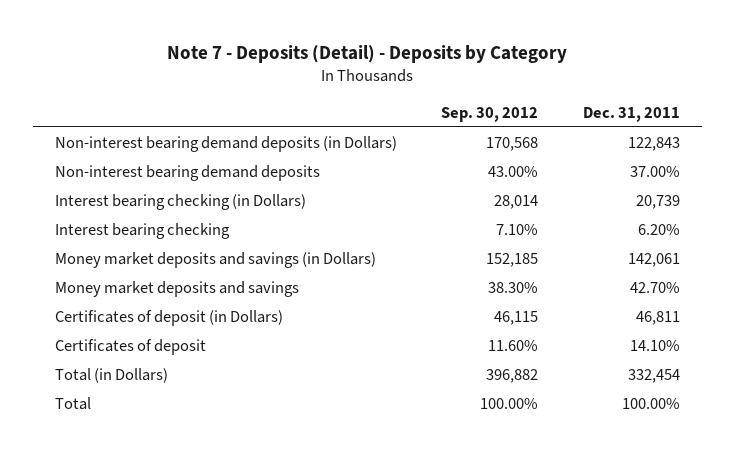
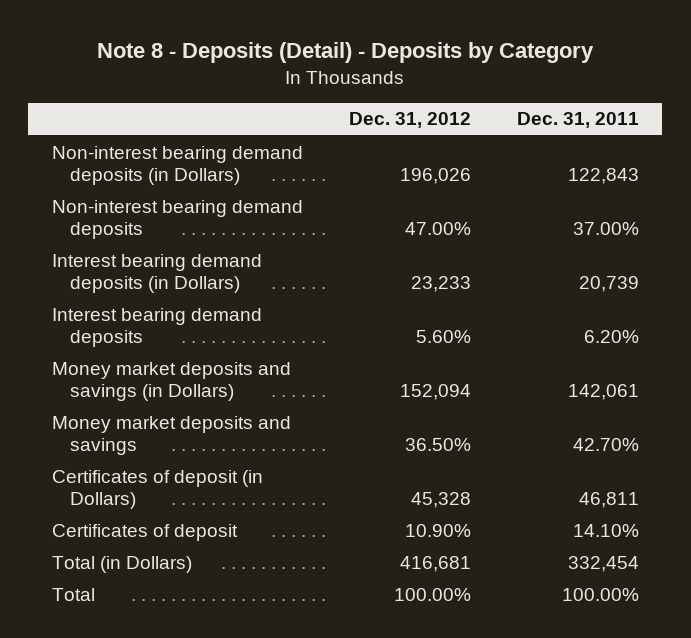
- Note 7 - Deposits (Detail) - Deposits by Category
+ Note 8 - Deposits (Detail) - Deposits by Category
- | Sep. 30, 2012 | Dec. 31, 2011
+ | Dec. 31, 2012 | Dec. 31, 2011
- Interest bearing checking (in Dollars) | 28,014 | 20,739
- Interest bearing checking | 7.10% | 6.20%
+ Interest bearing demand deposits (in Dollars) | 23,233 | 20,739
+ Interest bearing demand deposits | 5.60% | 6.20%

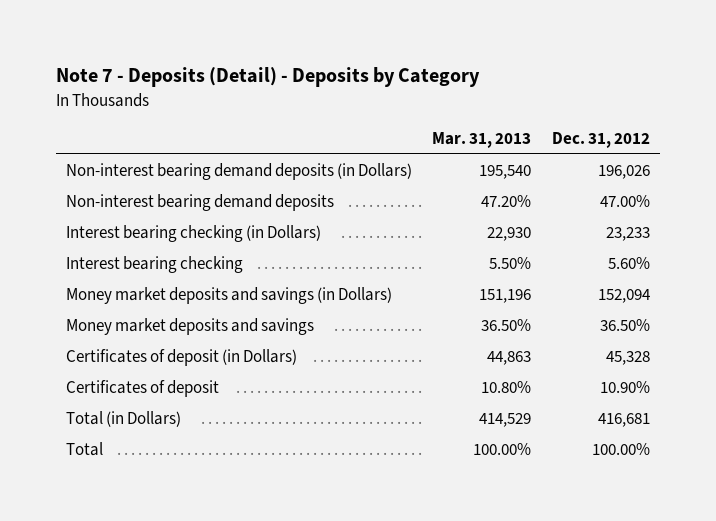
- Note 8 - Deposits (Detail) - Deposits by Category
+ Note 7 - Deposits (Detail) - Deposits by Category
- | Dec. 31, 2012 | Dec. 31, 2011
+ | Mar. 31, 2013 | Dec. 31, 2012
- Interest bearing demand deposits (in Dollars) | 23,233 | 20,739
- Interest bearing demand deposits | 5.60% | 6.20%
+ Interest bearing checking (in Dollars) | 22,930 | 23,233
+ Interest bearing checking | 5.50% | 5.60%

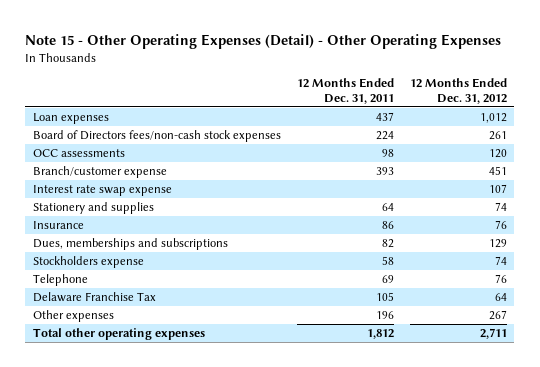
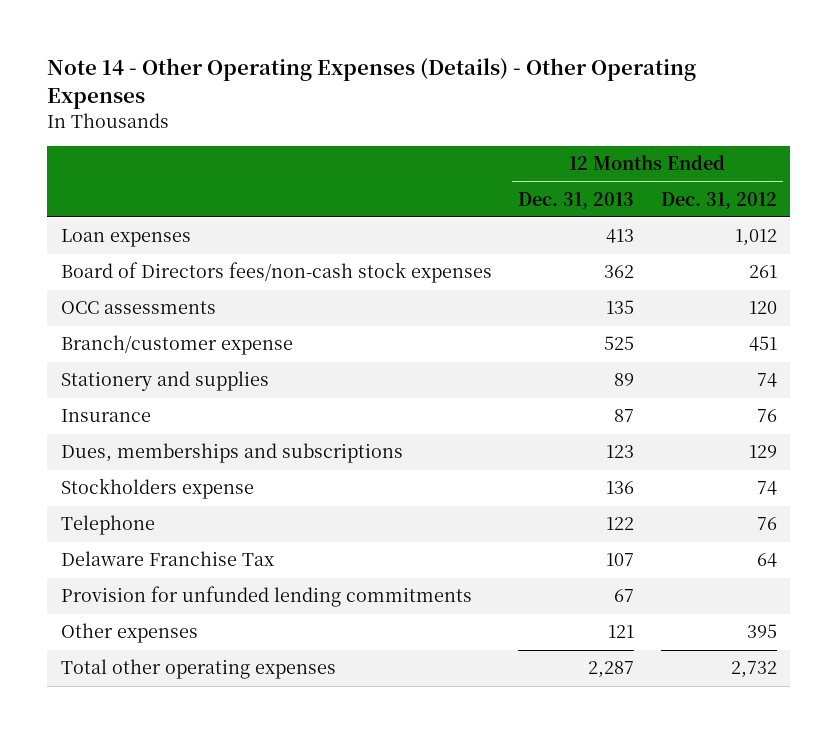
- Note 15 - Other Operating Expenses (Detail) - Other Operating Expenses
+ Note 14 - Other Operating Expenses (Details) - Other Operating Expenses
- | 12 Months Ended Dec. 31, 2011 | 12 Months Ended Dec. 31, 2012
+ | 12 Months Ended Dec. 31, 2013 | 12 Months Ended Dec. 31, 2012
- Interest rate swap expense | | 107
- Other expenses | 196 | 267
- Total other operating expenses | 1,812 | 2,711
+ Provision for unfunded lending commitments | 67 |
+ Other expenses | 121 | 395
+ Total other operating expenses | 2,287 | 2,732

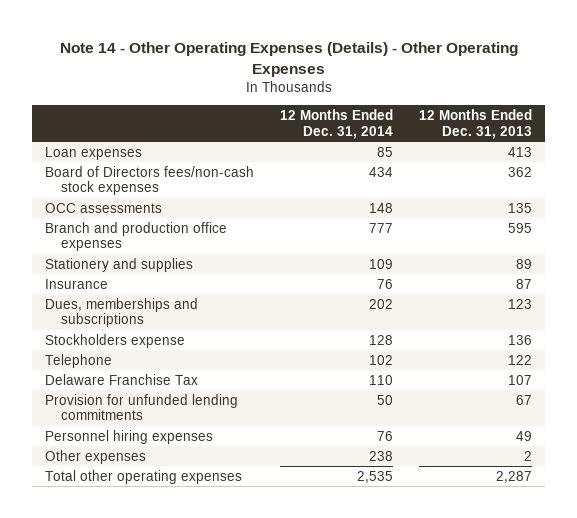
- | 12 Months Ended Dec. 31, 2013 | 12 Months Ended Dec. 31, 2012
+ | 12 Months Ended Dec. 31, 2014 | 12 Months Ended Dec. 31, 2013
- Branch/customer expense | 525 | 451
+ Branch and production office expenses | 777 | 595
- Other expenses | 121 | 395
+ Personnel hiring expenses | 76 | 49
+ Other expenses | 238 | 2

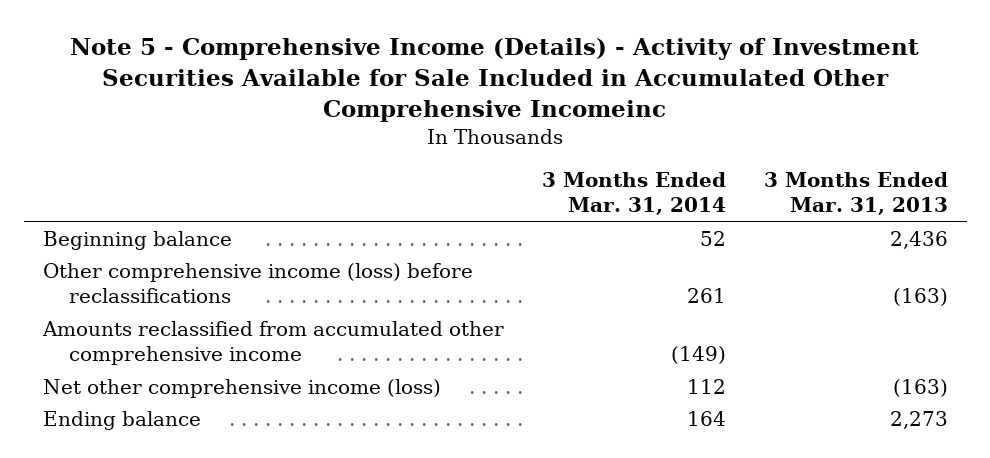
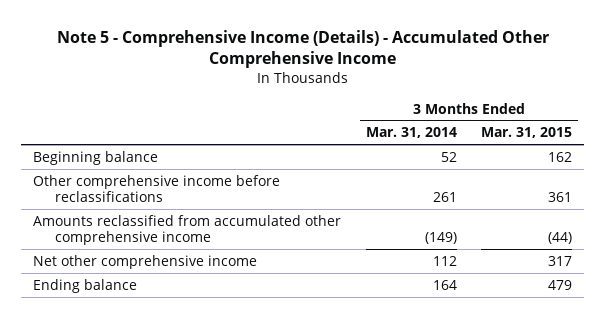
- Note 5 - Comprehensive Income (Details) - Activity of Investment Securities Available for Sale Included in Accumulated Other Comprehensive Incomeinc
+ Note 5 - Comprehensive Income (Details) - Accumulated Other Comprehensive Income
- | 3 Months Ended Mar. 31, 2014 | 3 Months Ended Mar. 31, 2013
+ | 3 Months Ended Mar. 31, 2014 | 3 Months Ended Mar. 31, 2015
- Other comprehensive income (loss) before reclassifications | 261 | (163)
+ Other comprehensive income before reclassifications | 261 | 361
- Net other comprehensive income (loss) | 112 | (163)
+ Net other comprehensive income | 112 | 317

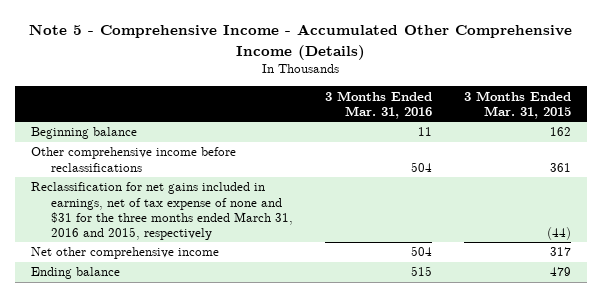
- Note 5 - Comprehensive Income (Details) - Accumulated Other Comprehensive Income
+ Note 5 - Comprehensive Income - Accumulated Other Comprehensive Income (Details)
- | 3 Months Ended Mar. 31, 2014 | 3 Months Ended Mar. 31, 2015
+ | 3 Months Ended Mar. 31, 2016 | 3 Months Ended Mar. 31, 2015
- Amounts reclassified from accumulated other comprehensive income | (149) | (44)
+ Reclassification for net gains included in earnings, net of tax expense of none and $31 for the three months ended March 31, 2016 and 2015, respectively | | (44)

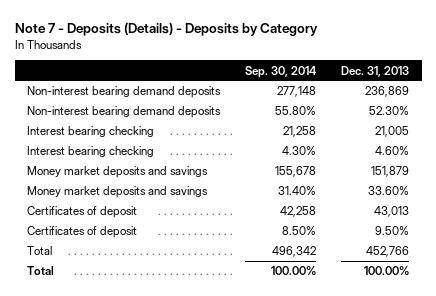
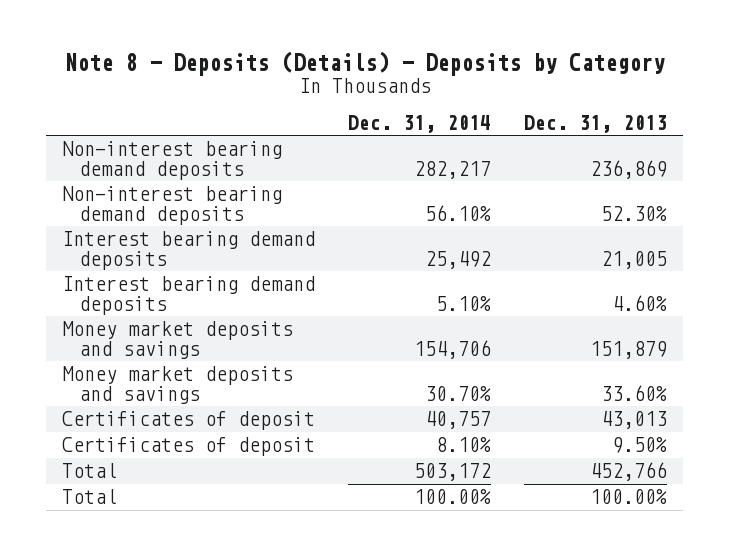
- Note 7 - Deposits (Details) - Deposits by Category
+ Note 8 - Deposits (Details) - Deposits by Category
- | Sep. 30, 2014 | Dec. 31, 2013
+ | Dec. 31, 2014 | Dec. 31, 2013
- Interest bearing checking | 21,258 | 21,005
- Interest bearing checking | 4.30% | 4.60%
+ Interest bearing demand deposits | 25,492 | 21,005
+ Interest bearing demand deposits | 5.10% | 4.60%

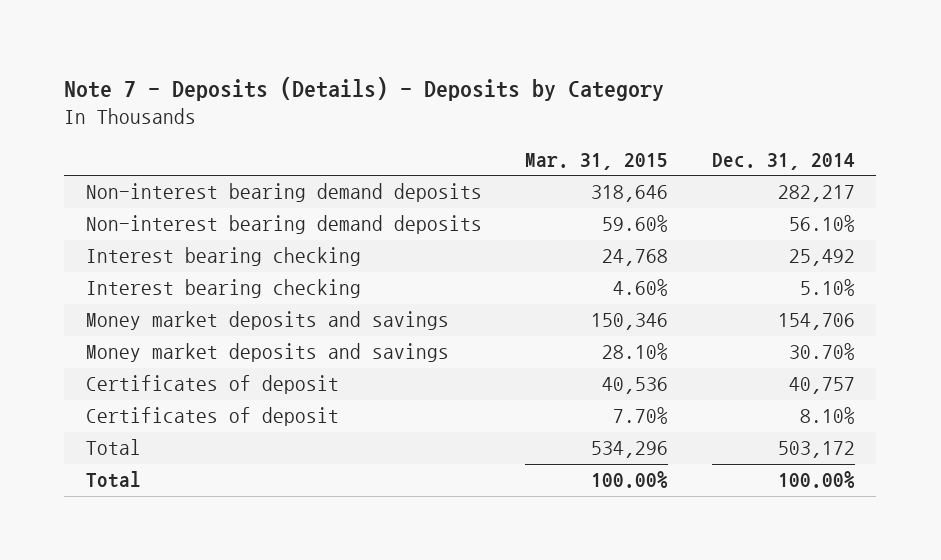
- Note 8 - Deposits (Details) - Deposits by Category
+ Note 7 - Deposits (Details) - Deposits by Category
- | Dec. 31, 2014 | Dec. 31, 2013
+ | Mar. 31, 2015 | Dec. 31, 2014
- Interest bearing demand deposits | 25,492 | 21,005
- Interest bearing demand deposits | 5.10% | 4.60%
+ Interest bearing checking | 24,768 | 25,492
+ Interest bearing checking | 4.60% | 5.10%

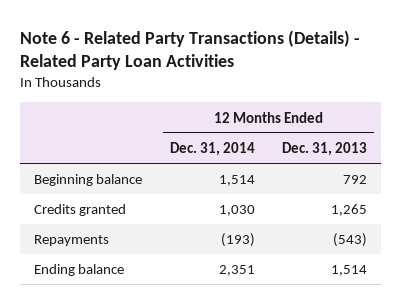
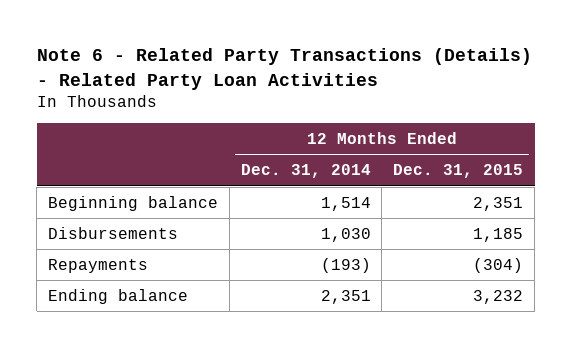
- | 12 Months Ended Dec. 31, 2014 | 12 Months Ended Dec. 31, 2013
+ | 12 Months Ended Dec. 31, 2014 | 12 Months Ended Dec. 31, 2015
- Credits granted | 1,030 | 1,265
+ Disbursements | 1,030 | 1,185

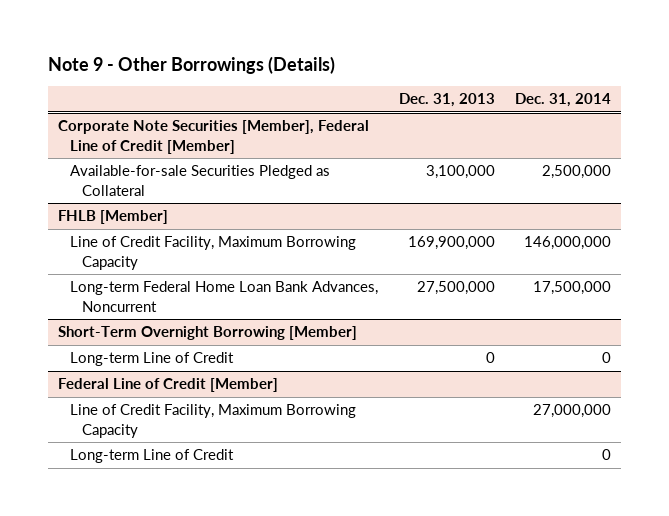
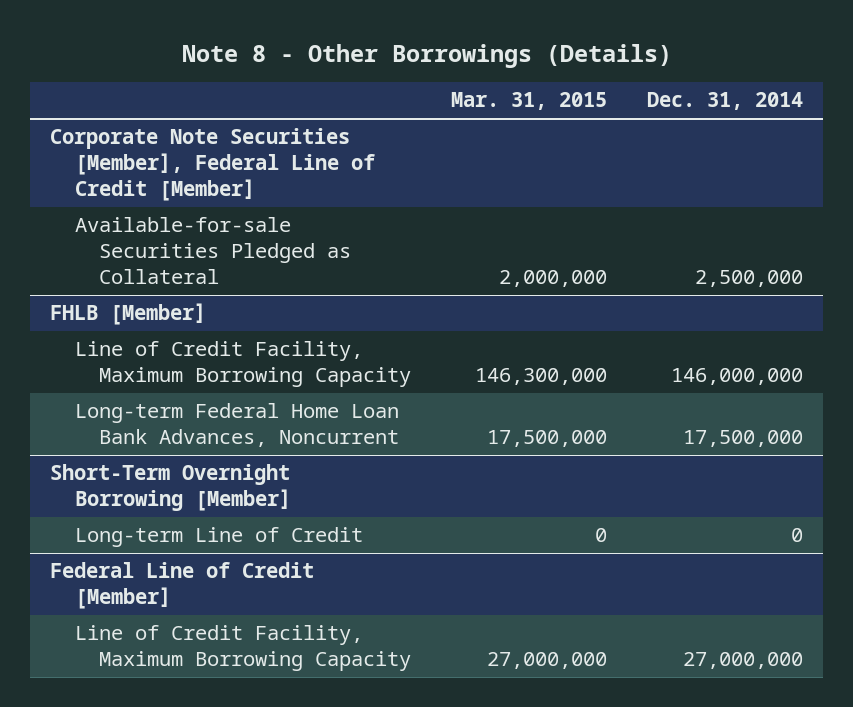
- Note 9 - Other Borrowings (Details)
+ Note 8 - Other Borrowings (Details)
- | Dec. 31, 2013 | Dec. 31, 2014
+ | Mar. 31, 2015 | Dec. 31, 2014
@ Federal Line of Credit [Member]
- Long-term Line of Credit | | 0

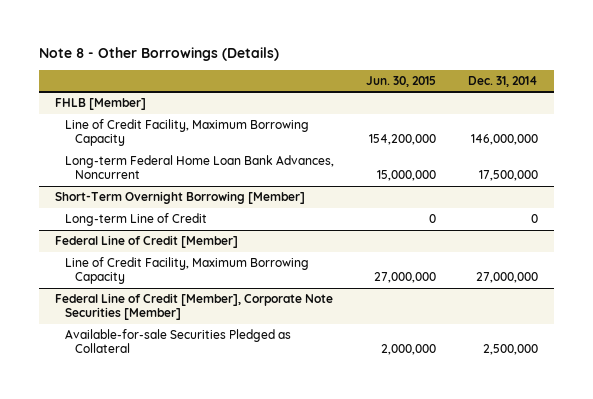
- | Mar. 31, 2015 | Dec. 31, 2014
+ | Jun. 30, 2015 | Dec. 31, 2014
- Corporate Note Securities [Member], Federal Line of Credit [Member]
- Available-for-sale Securities Pledged as Collateral | 2,000,000 | 2,500,000
+ Federal Line of Credit [Member], Corporate Note Securities [Member]
+ Available-for-sale Securities Pledged as Collateral | 2,000,000 | 2,500,000

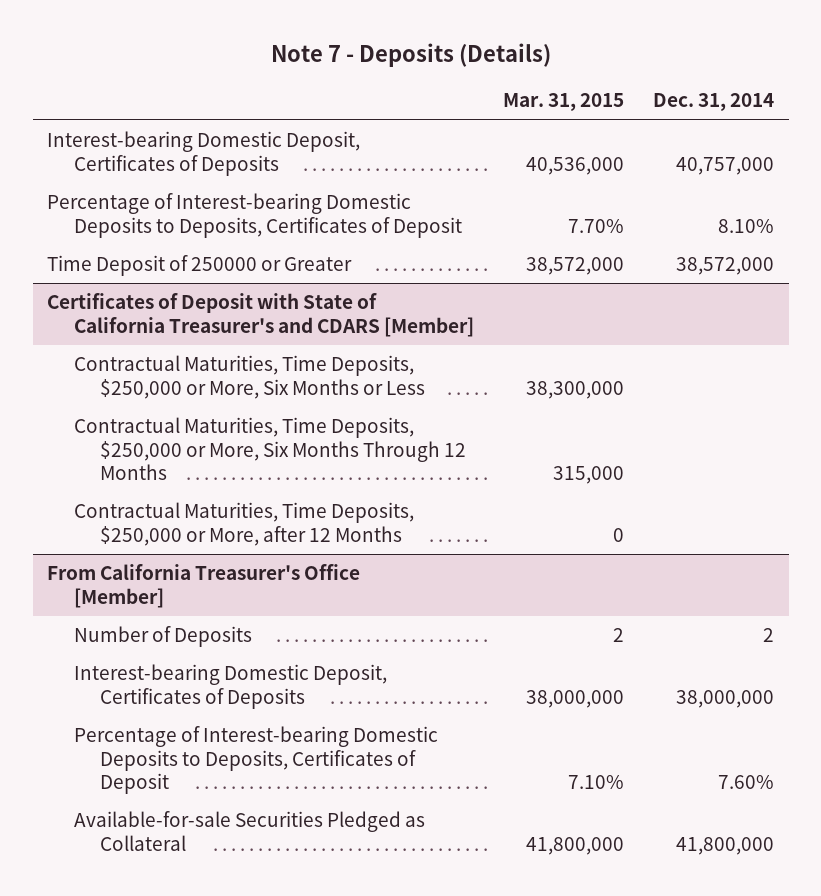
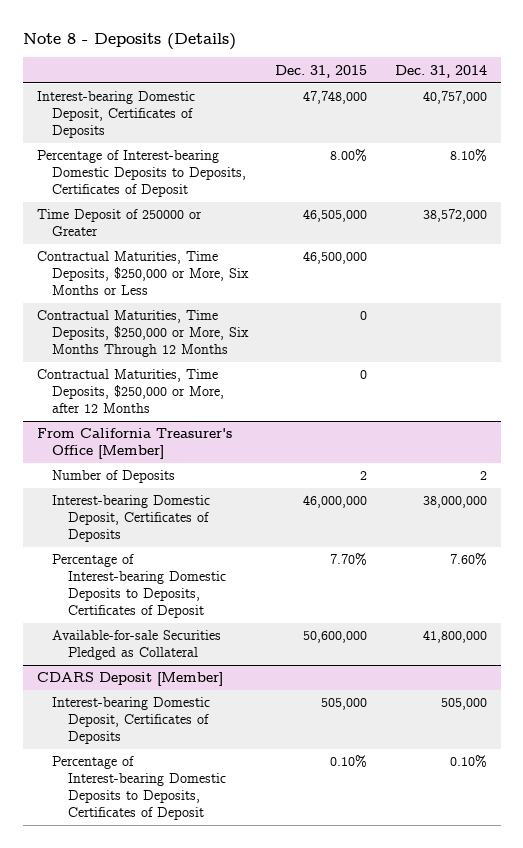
- Note 7 - Deposits (Details)
+ Note 8 - Deposits (Details)
- | Mar. 31, 2015 | Dec. 31, 2014
+ | Dec. 31, 2015 | Dec. 31, 2014
- Certificates of Deposit with State of California Treasurer's and CDARS [Member]
+ CDARS Deposit [Member]
+ Interest-bearing Domestic Deposit, Certificates of Deposits | 505,000 | 505,000
+ Percentage of Interest-bearing Domestic Deposits to Deposits, Certificates of Deposit | 0.10% | 0.10%

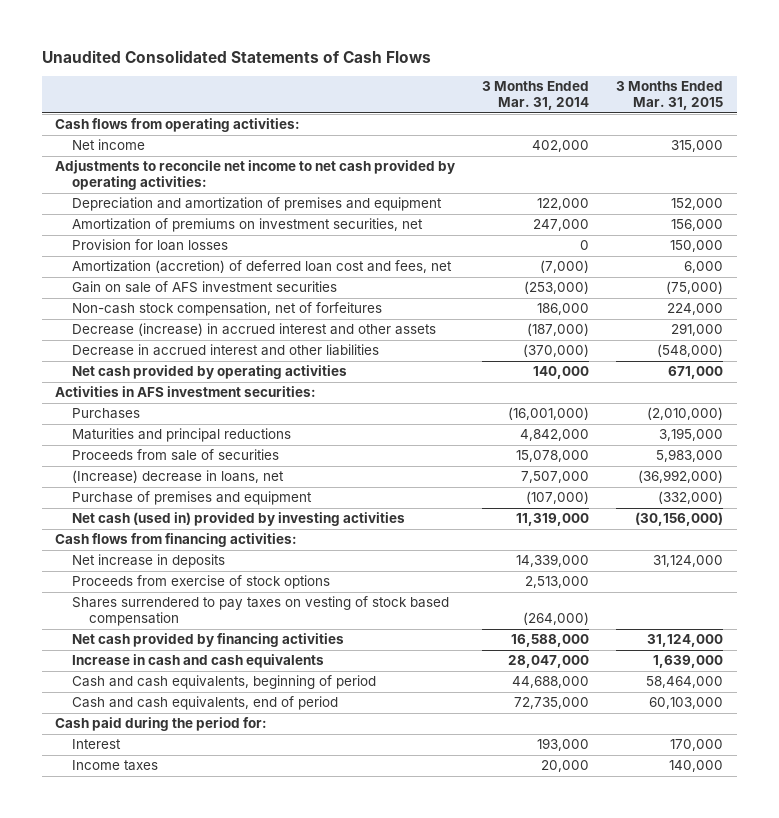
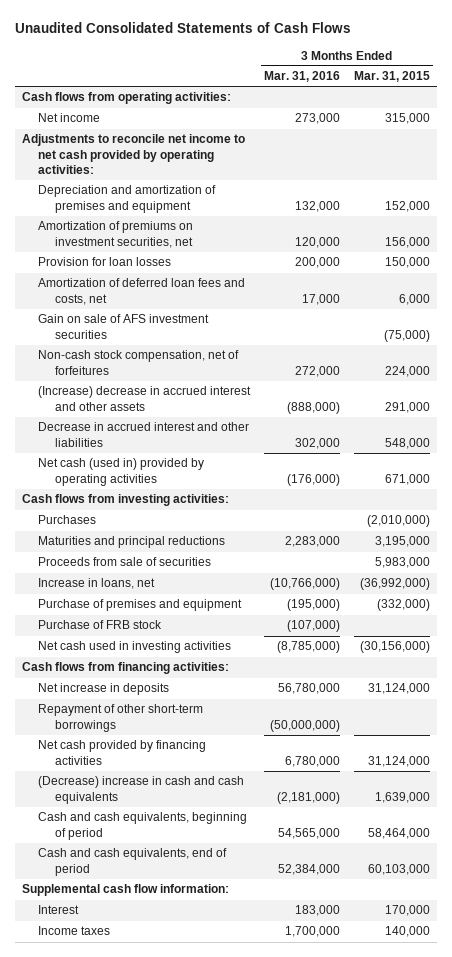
- | 3 Months Ended Mar. 31, 2014 | 3 Months Ended Mar. 31, 2015
+ | 3 Months Ended Mar. 31, 2016 | 3 Months Ended Mar. 31, 2015
- Amortization (accretion) of deferred loan cost and fees, net | (7,000) | 6,000
+ Amortization of deferred loan fees and costs, net | 17,000 | 6,000
- Decrease (increase) in accrued interest and other assets | (187,000) | 291,000
- Decrease in accrued interest and other liabilities | (370,000) | (548,000)
- Net cash provided by operating activities | 140,000 | 671,000
- Activities in AFS investment securities:
+ (Increase) decrease in accrued interest and other assets | (888,000) | 291,000
+ Decrease in accrued interest and other liabilities | 302,000 | 548,000
+ Net cash (used in) provided by operating activities | (176,000) | 671,000
+ Cash flows from investing activities:
- (Increase) decrease in loans, net | 7,507,000 | (36,992,000)
+ Increase in loans, net | (10,766,000) | (36,992,000)
- Net cash (used in) provided by investing activities | 11,319,000 | (30,156,000)
+ Purchase of FRB stock | (107,000) |
+ Net cash used in investing activities | (8,785,000) | (30,156,000)
- Proceeds from exercise of stock options | 2,513,000 |
- Shares surrendered to pay taxes on vesting of stock based compensation | (264,000) |
+ Repayment of other short-term borrowings | (50,000,000) |
- Increase in cash and cash equivalents | 28,047,000 | 1,639,000
+ (Decrease) increase in cash and cash equivalents | (2,181,000) | 1,639,000
- Cash paid during the period for:
+ Supplemental cash flow information:

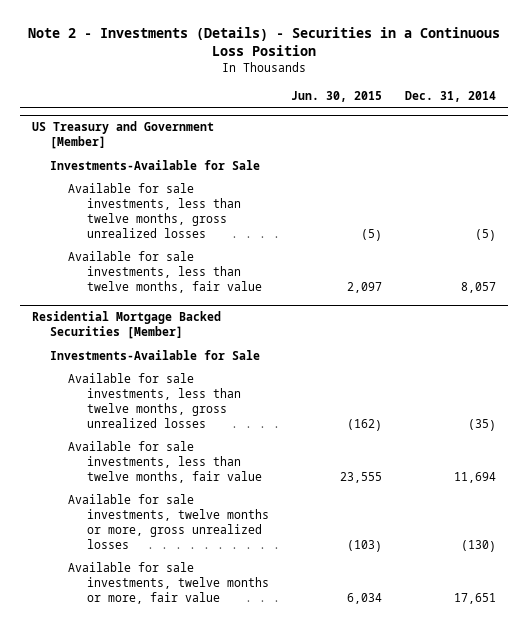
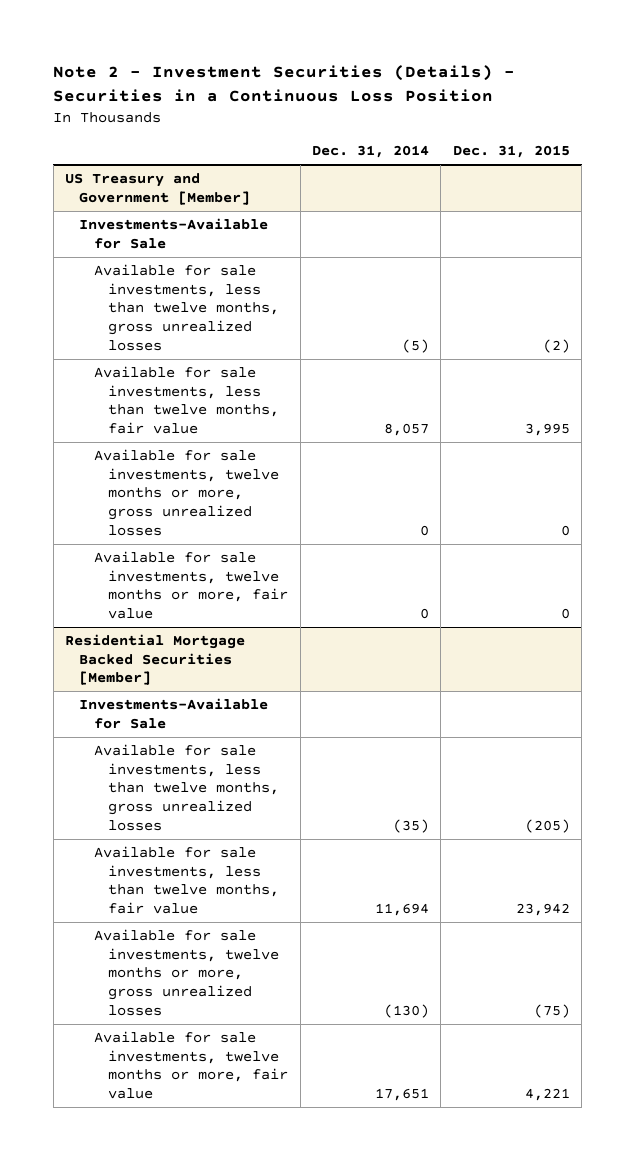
- Note 2 - Investments (Details) - Securities in a Continuous Loss Position
+ Note 2 - Investment Securities (Details) - Securities in a Continuous Loss Position
- | Jun. 30, 2015 | Dec. 31, 2014
+ | Dec. 31, 2014 | Dec. 31, 2015
@ US Treasury and Government [Member]
+ Available for sale investments, twelve months or more, gross unrealized losses | 0 | 0
+ Available for sale investments, twelve months or more, fair value | 0 | 0

